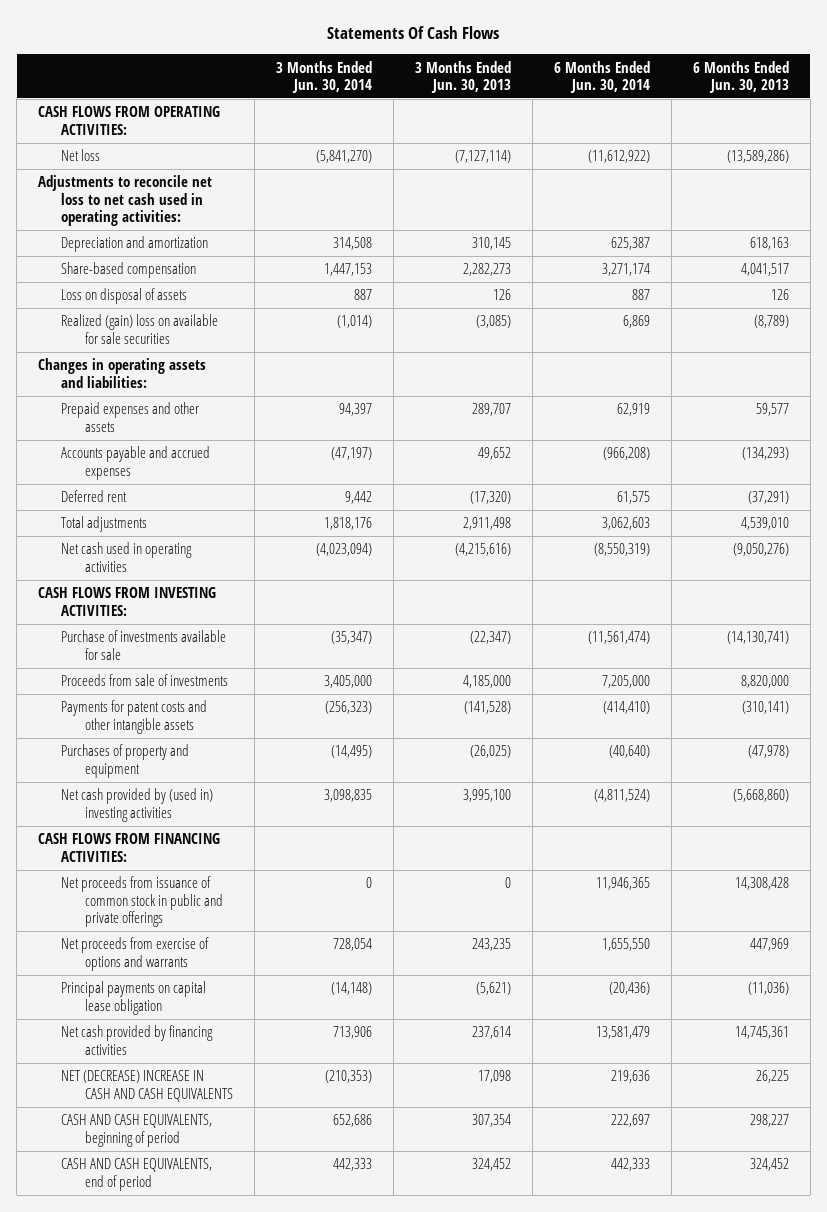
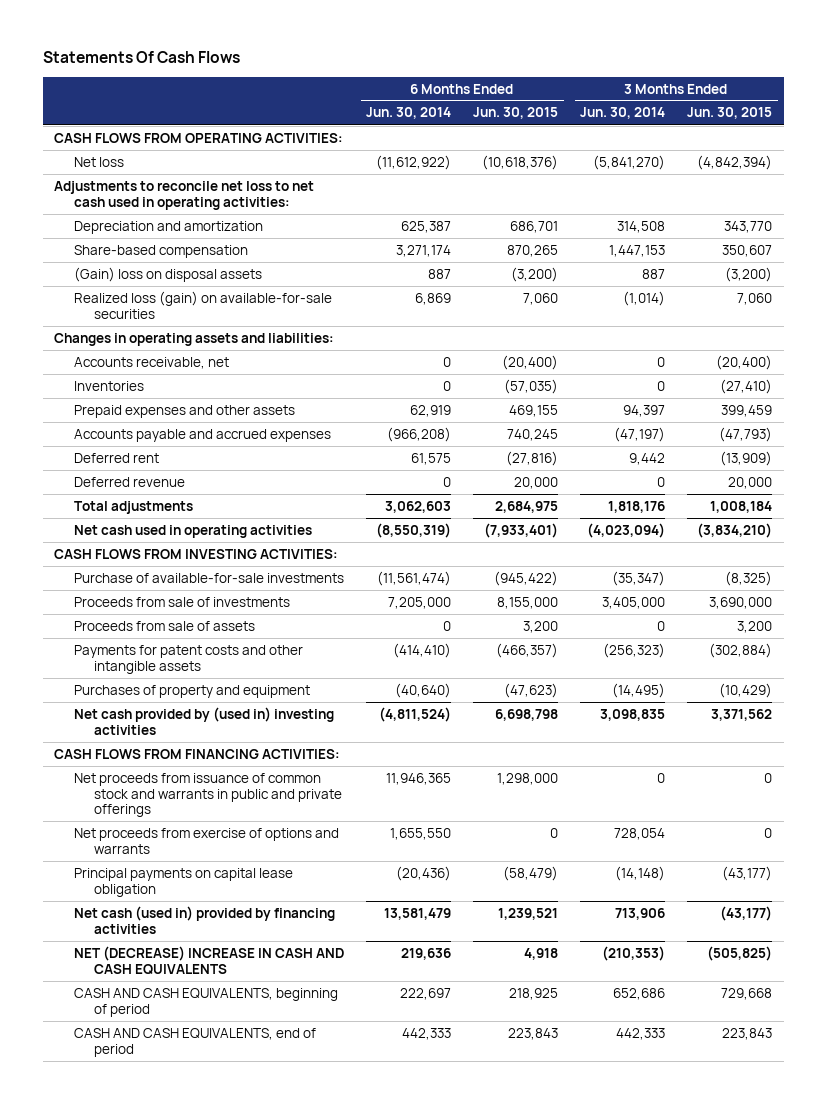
- | 3 Months Ended Jun. 30, 2014 | 3 Months Ended Jun. 30, 2013 | 6 Months Ended Jun. 30, 2014 | 6 Months Ended Jun. 30, 2013
+ | 6 Months Ended Jun. 30, 2014 | 6 Months Ended Jun. 30, 2015 | 3 Months Ended Jun. 30, 2014 | 3 Months Ended Jun. 30, 2015
- Loss on disposal of assets | 887 | 126 | 887 | 126
- Realized (gain) loss on available for sale securities | (1,014) | (3,085) | 6,869 | (8,789)
+ (Gain) loss on disposal assets | 887 | (3,200) | 887 | (3,200)
+ Realized loss (gain) on available-for-sale securities | 6,869 | 7,060 | (1,014) | 7,060
+ Accounts receivable, net | 0 | (20,400) | 0 | (20,400)
+ Inventories | 0 | (57,035) | 0 | (27,410)
+ Deferred revenue | 0 | 20,000 | 0 | 20,000
- Purchase of investments available for sale | (35,347) | (22,347) | (11,561,474) | (14,130,741)
+ Purchase of available-for-sale investments | (11,561,474) | (945,422) | (35,347) | (8,325)
+ Proceeds from sale of assets | 0 | 3,200 | 0 | 3,200
- Net proceeds from issuance of common stock in public and private offerings | 0 | 0 | 11,946,365 | 14,308,428
+ Net proceeds from issuance of common stock and warrants in public and private offerings | 11,946,365 | 1,298,000 | 0 | 0
- Net cash provided by financing activities | 713,906 | 237,614 | 13,581,479 | 14,745,361
+ Net cash (used in) provided by financing activities | 13,581,479 | 1,239,521 | 713,906 | (43,177)

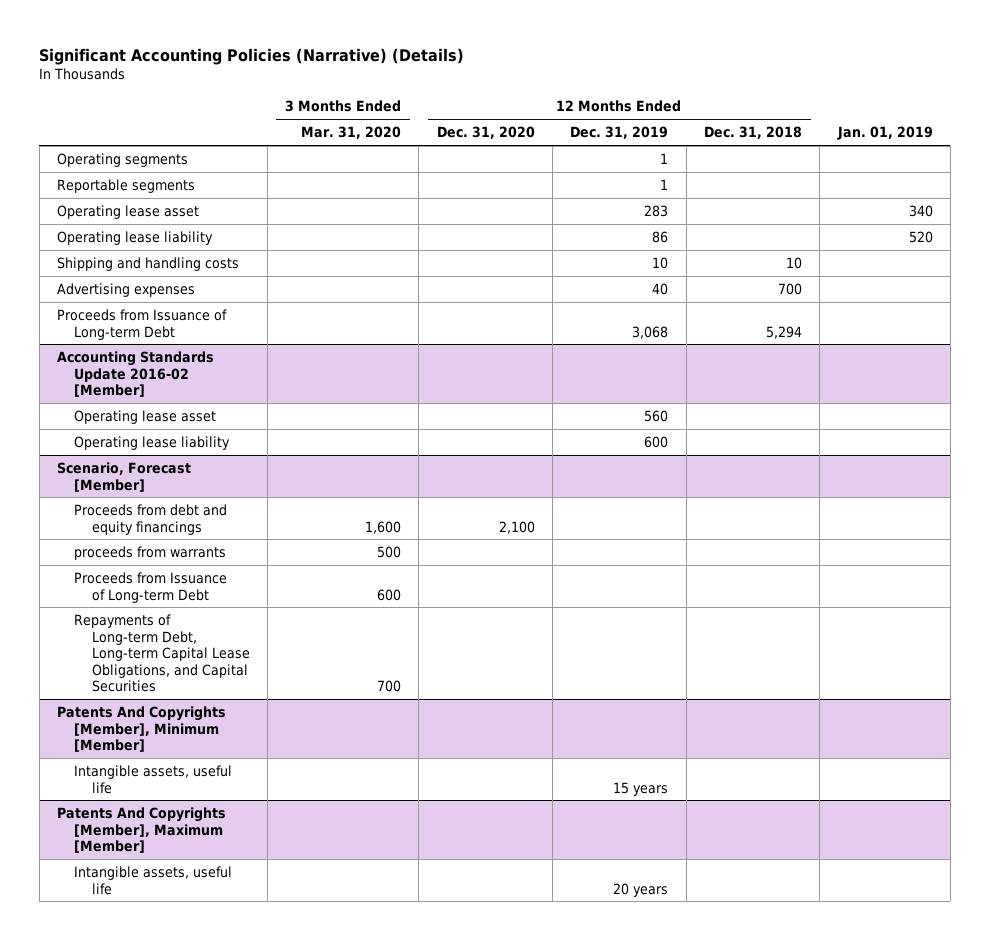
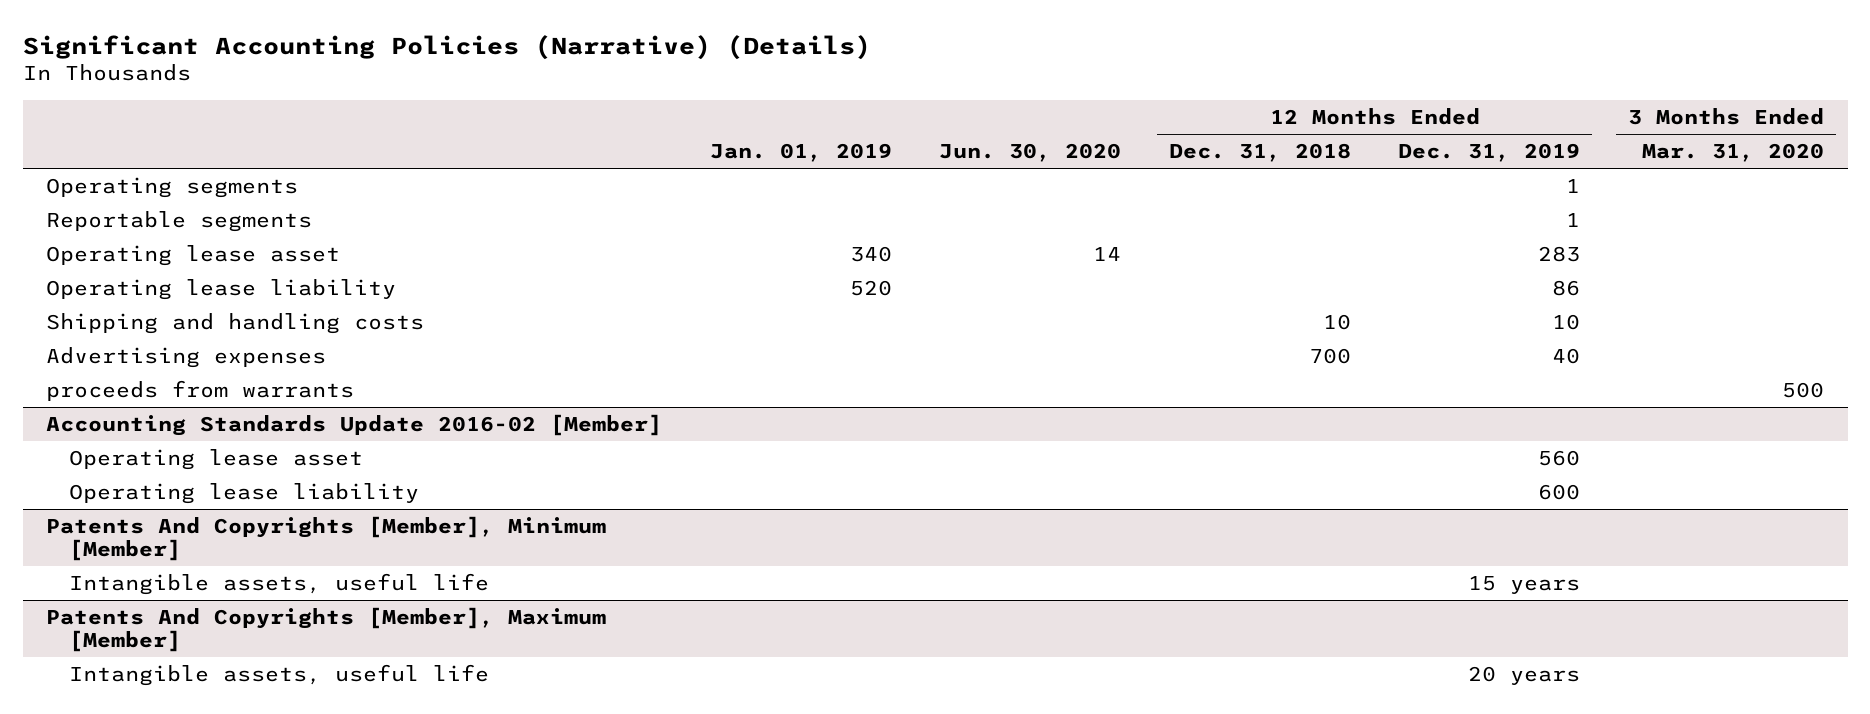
- | 3 Months Ended Mar. 31, 2020 | 12 Months Ended Dec. 31, 2020 | 12 Months Ended Dec. 31, 2019 | 12 Months Ended Dec. 31, 2018 | Jan. 01, 2019
+ | Jan. 01, 2019 | Jun. 30, 2020 | 12 Months Ended Dec. 31, 2018 | 12 Months Ended Dec. 31, 2019 | 3 Months Ended Mar. 31, 2020
- Proceeds from Issuance of Long-term Debt | | | 3,068 | 5,294 |
+ proceeds from warrants | | | | | 500
- Scenario, Forecast [Member]
- Proceeds from debt and equity financings | 1,600 | 2,100 | | |
- proceeds from warrants | 500 | | | |
- Proceeds from Issuance of Long-term Debt | 600 | | | |
- Repayments of Long-term Debt, Long-term Capital Lease Obligations, and Capital Securities | 700 | | | |

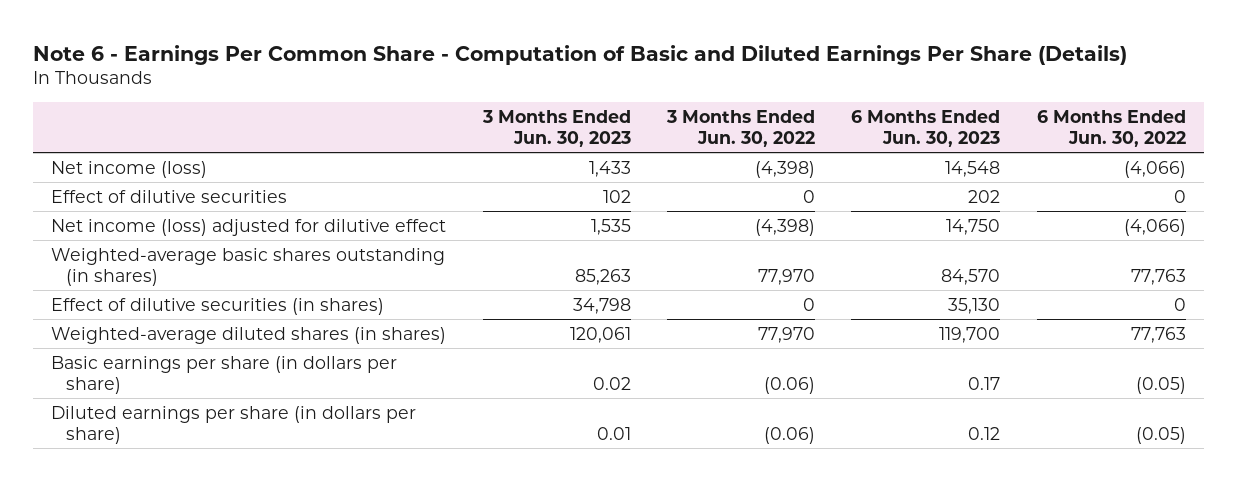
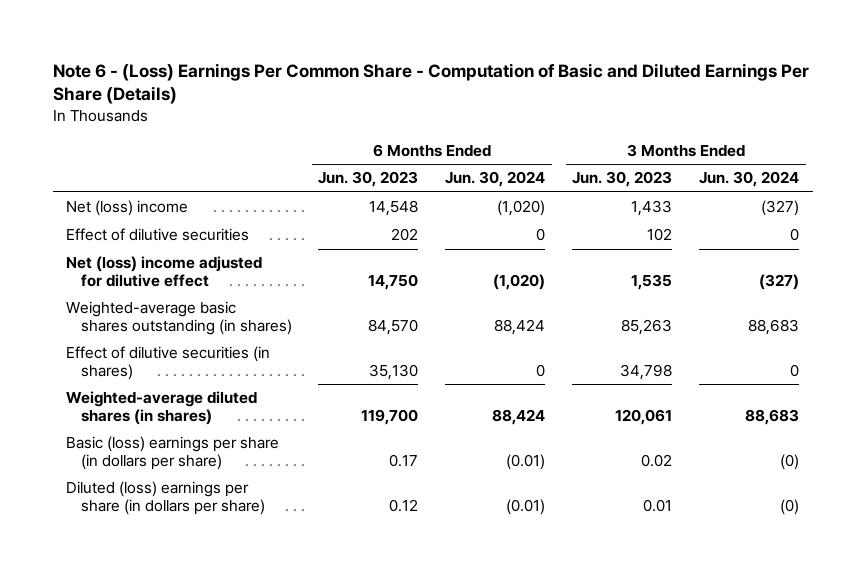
- Note 6 - Earnings Per Common Share - Computation of Basic and Diluted Earnings Per Share (Details)
+ Note 6 - (Loss) Earnings Per Common Share - Computation of Basic and Diluted Earnings Per Share (Details)
- | 3 Months Ended Jun. 30, 2023 | 3 Months Ended Jun. 30, 2022 | 6 Months Ended Jun. 30, 2023 | 6 Months Ended Jun. 30, 2022
+ | 6 Months Ended Jun. 30, 2023 | 6 Months Ended Jun. 30, 2024 | 3 Months Ended Jun. 30, 2023 | 3 Months Ended Jun. 30, 2024
- Net income (loss) | 1,433 | (4,398) | 14,548 | (4,066)
+ Net (loss) income | 14,548 | (1,020) | 1,433 | (327)
- Net income (loss) adjusted for dilutive effect | 1,535 | (4,398) | 14,750 | (4,066)
+ Net (loss) income adjusted for dilutive effect | 14,750 | (1,020) | 1,535 | (327)
- Basic earnings per share (in dollars per share) | 0.02 | (0.06) | 0.17 | (0.05)
- Diluted earnings per share (in dollars per share) | 0.01 | (0.06) | 0.12 | (0.05)
+ Basic (loss) earnings per share (in dollars per share) | 0.17 | (0.01) | 0.02 | (0)
+ Diluted (loss) earnings per share (in dollars per share) | 0.12 | (0.01) | 0.01 | (0)

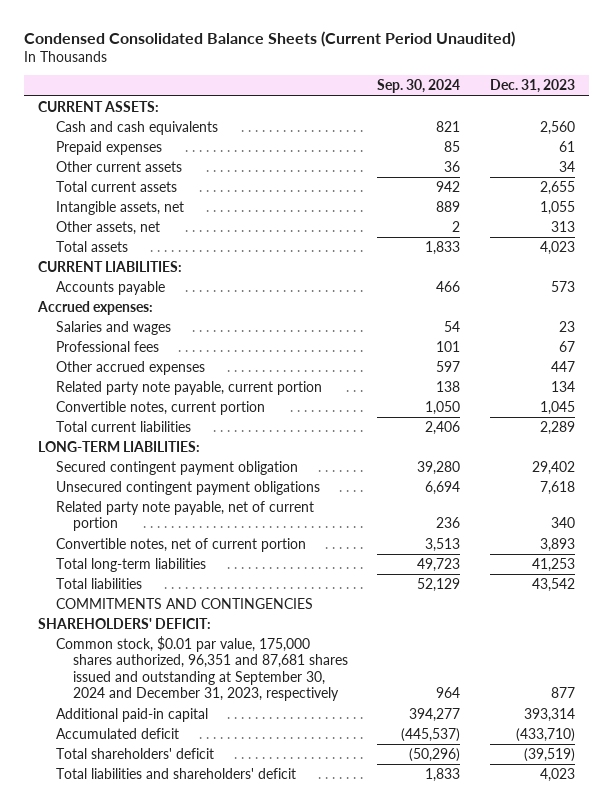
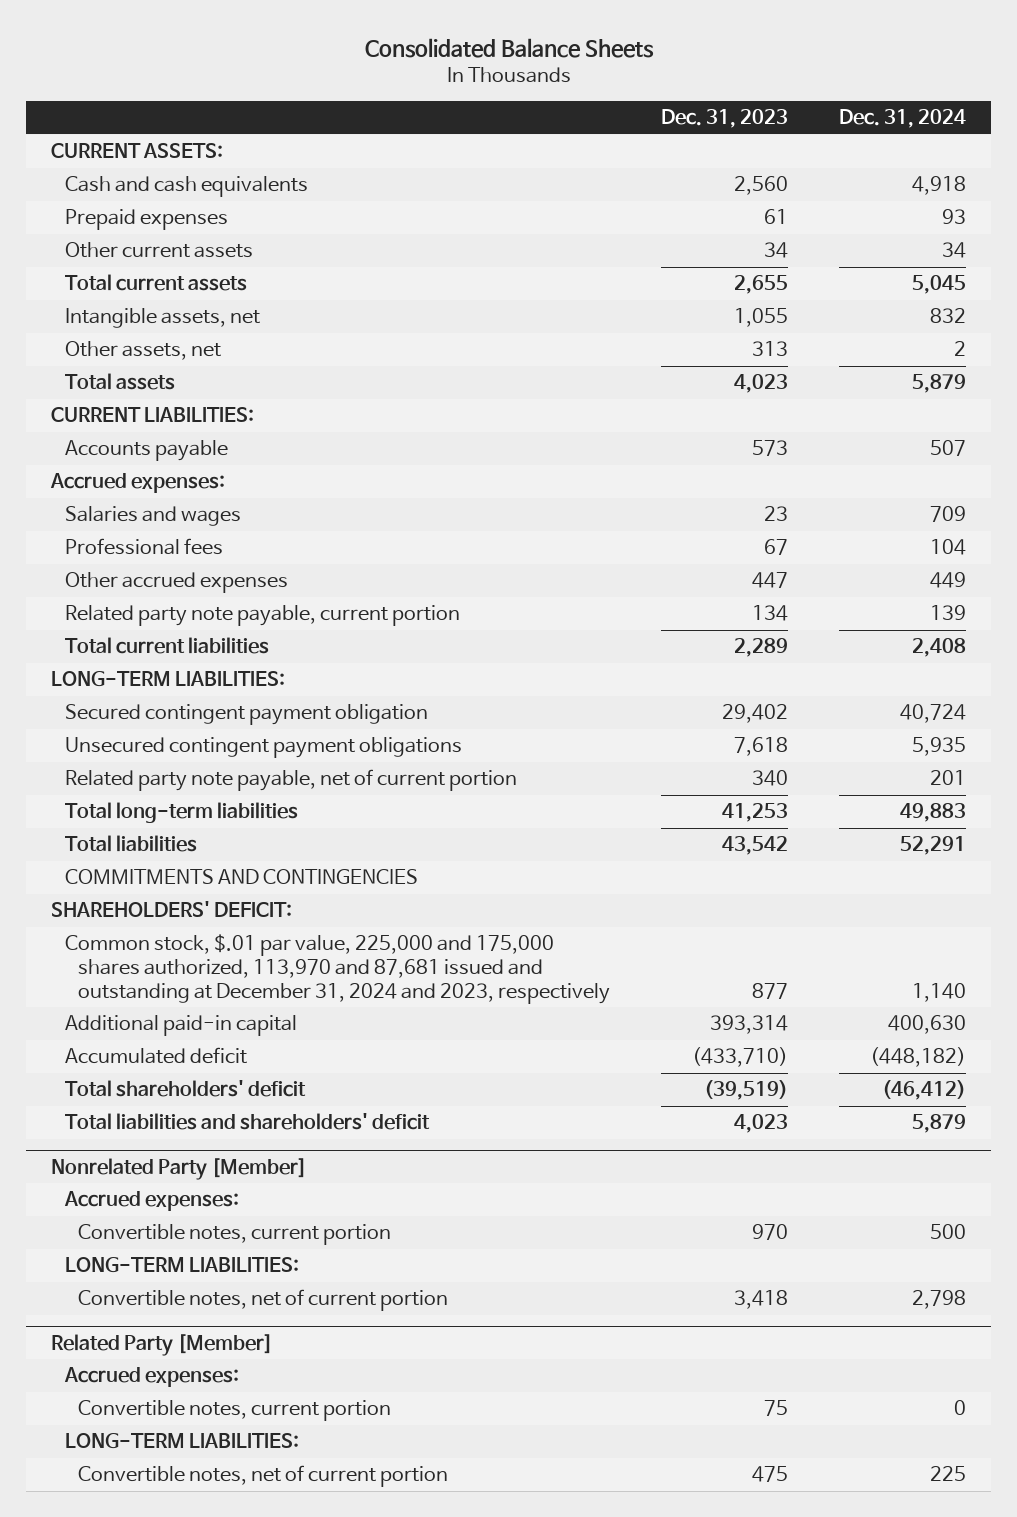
- Condensed Consolidated Balance Sheets (Current Period Unaudited)
+ Consolidated Balance Sheets
- | Sep. 30, 2024 | Dec. 31, 2023
+ | Dec. 31, 2023 | Dec. 31, 2024
- Convertible notes, current portion | 1,050 | 1,045
- Convertible notes, net of current portion | 3,513 | 3,893
- Common stock, $0.01 par value, 175,000 shares authorized, 96,351 and 87,681 shares issued and outstanding at September 30, 2024 and December 31, 2023, respectively | 964 | 877
+ Common stock, $.01 par value, 225,000 and 175,000 shares authorized, 113,970 and 87,681 issued and outstanding at December 31, 2024 and 2023, respectively | 877 | 1,140
+ Nonrelated Party [Member]
+ Accrued expenses:
+ Convertible notes, current portion | 970 | 500
+ LONG-TERM LIABILITIES:
+ Convertible notes, net of current portion | 3,418 | 2,798
+ Related Party [Member]
+ Accrued expenses:
+ Convertible notes, current portion | 75 | 0
+ LONG-TERM LIABILITIES:
+ Convertible notes, net of current portion | 475 | 225

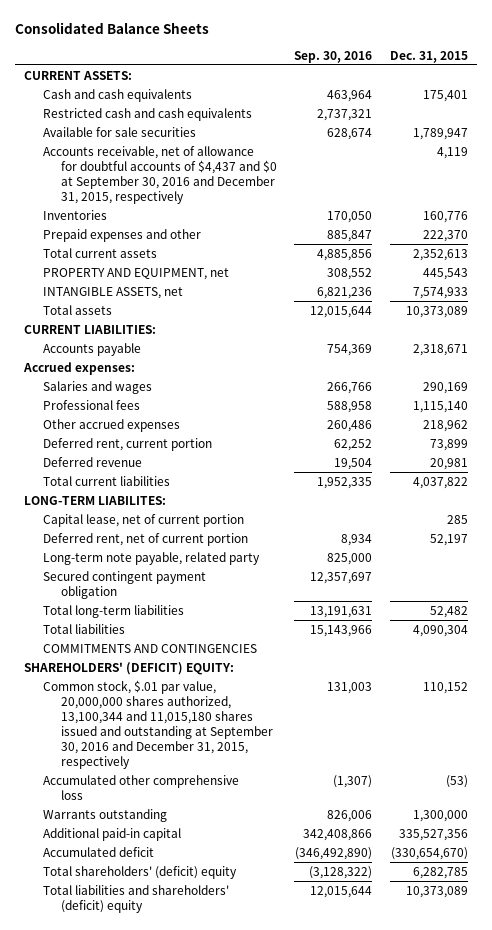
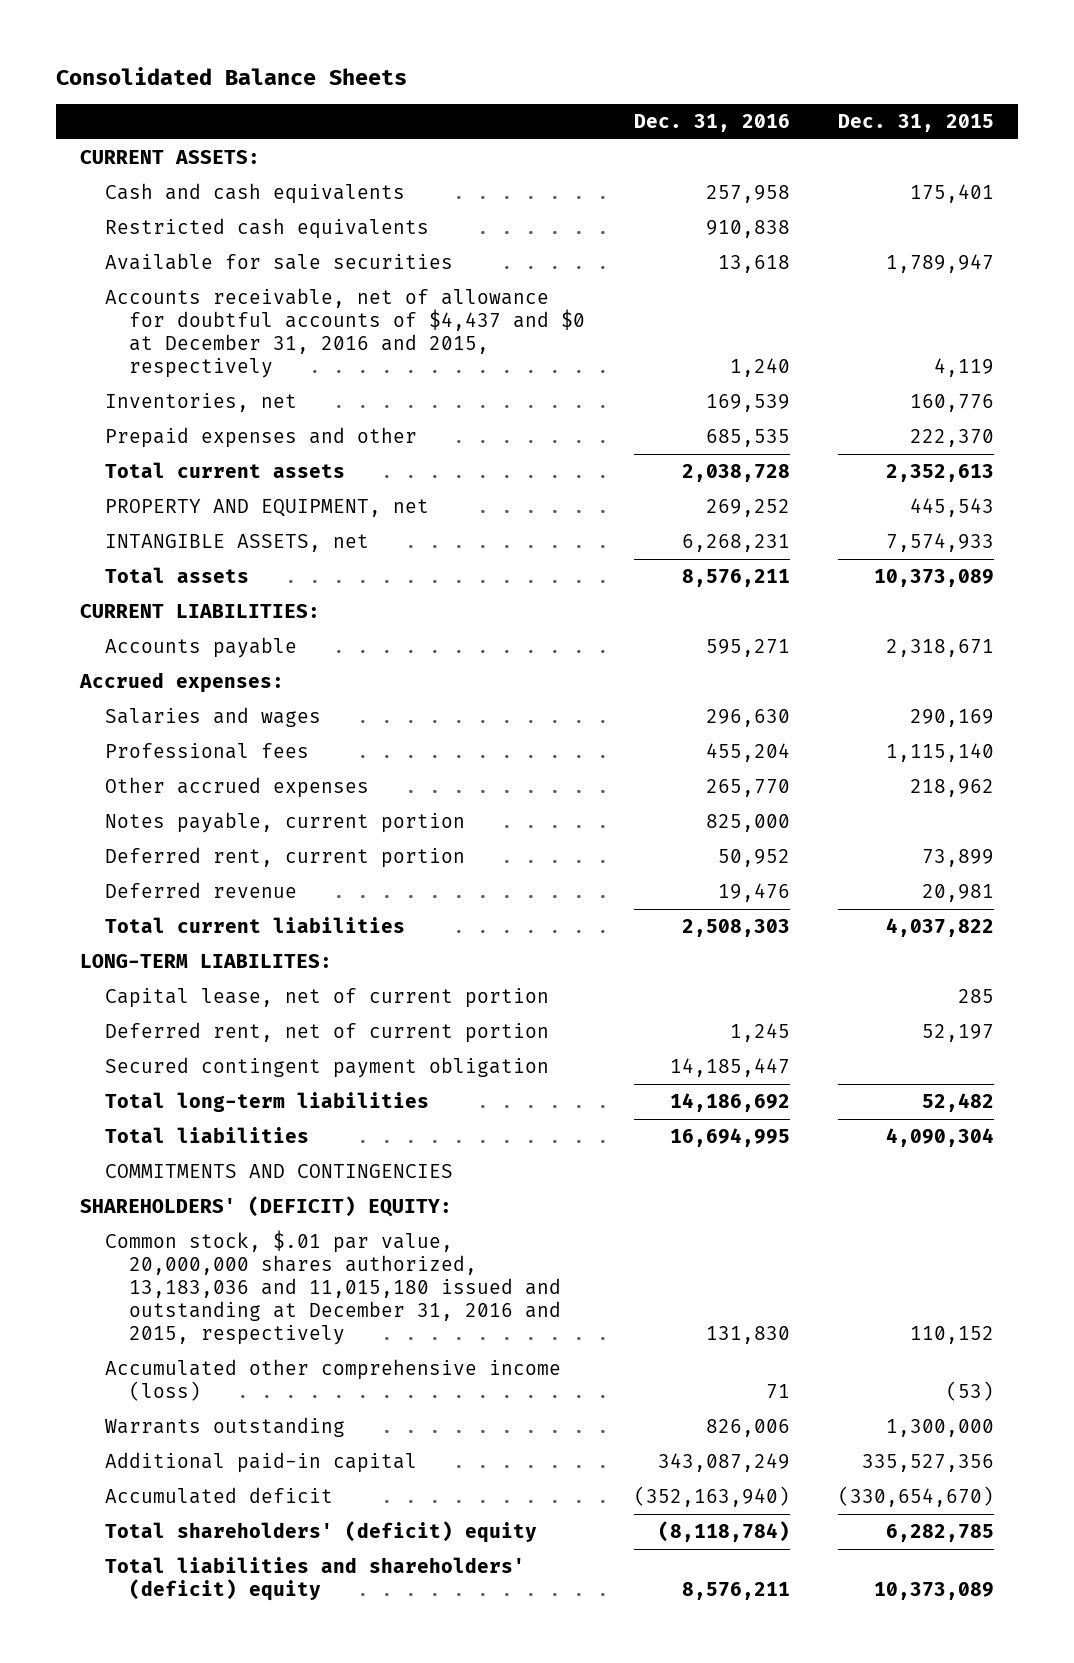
- | Sep. 30, 2016 | Dec. 31, 2015
+ | Dec. 31, 2016 | Dec. 31, 2015
- Restricted cash and cash equivalents | 2,737,321 |
+ Restricted cash equivalents | 910,838 |
- Accounts receivable, net of allowance for doubtful accounts of $4,437 and $0 at September 30, 2016 and December 31, 2015, respectively | | 4,119
- Inventories | 170,050 | 160,776
+ Accounts receivable, net of allowance for doubtful accounts of $4,437 and $0 at December 31, 2016 and 2015, respectively | 1,240 | 4,119
+ Inventories, net | 169,539 | 160,776
+ Notes payable, current portion | 825,000 |
- Long-term note payable, related party | 825,000 |
- Common stock, $.01 par value, 20,000,000 shares authorized, 13,100,344 and 11,015,180 shares issued and outstanding at September 30, 2016 and December 31, 2015, respectively | 131,003 | 110,152
- Accumulated other comprehensive loss | (1,307) | (53)
+ Common stock, $.01 par value, 20,000,000 shares authorized, 13,183,036 and 11,015,180 issued and outstanding at December 31, 2016 and 2015, respectively | 131,830 | 110,152
+ Accumulated other comprehensive income (loss) | 71 | (53)

